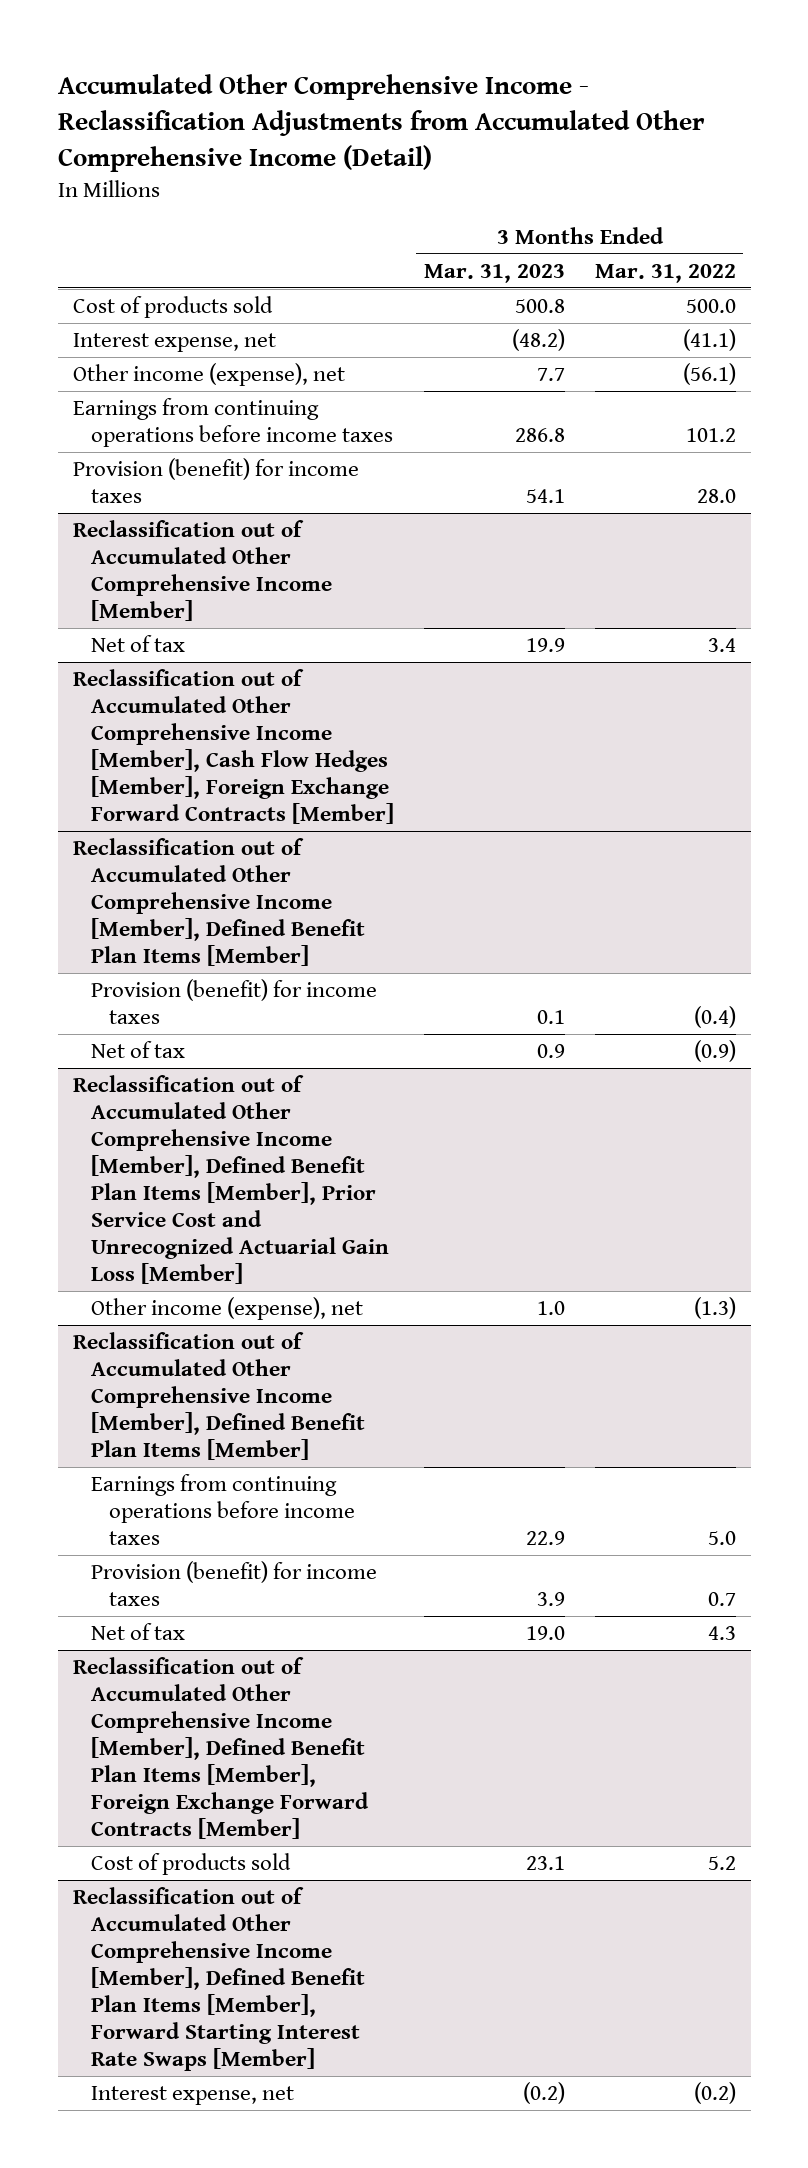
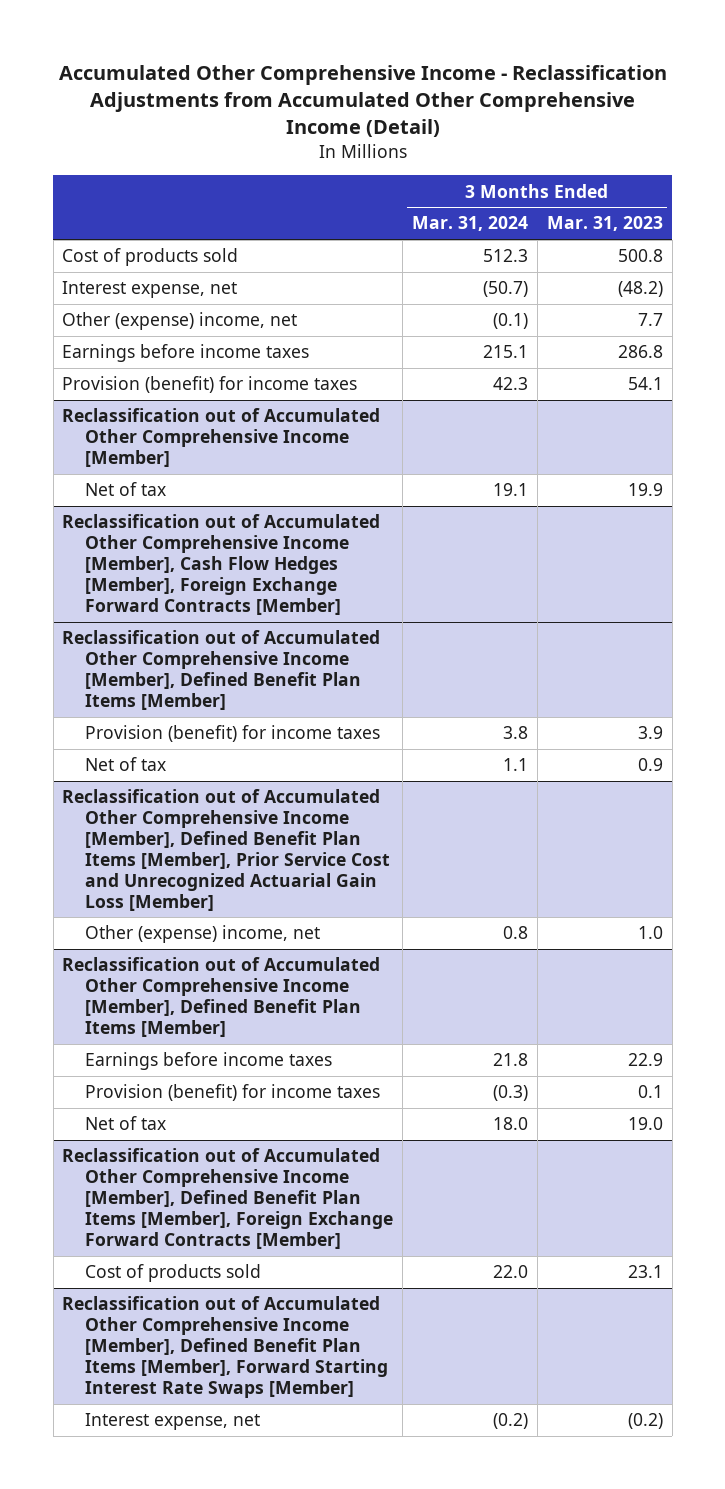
- | 3 Months Ended Mar. 31, 2023 | 3 Months Ended Mar. 31, 2022
+ | 3 Months Ended Mar. 31, 2024 | 3 Months Ended Mar. 31, 2023
- Other income (expense), net | 7.7 | (56.1)
- Earnings from continuing operations before income taxes | 286.8 | 101.2
+ Other (expense) income, net | (0.1) | 7.7
+ Earnings before income taxes | 215.1 | 286.8
@ Reclassification out of Accumulated Other Comprehensive Income [Member], Defined Benefit Plan Items [Member]
moved up: Provision (benefit) for income taxes | 3.8 | 3.9
@ Reclassification out of Accumulated Other Comprehensive Income [Member], Defined Benefit Plan Items [Member], Prior Service Cost and Unrecognized Actuarial Gain Loss [Member]
- Other income (expense), net | 1.0 | (1.3)
+ Other (expense) income, net | 0.8 | 1.0
@ Reclassification out of Accumulated Other Comprehensive Income [Member], Defined Benefit Plan Items [Member]
- Earnings from continuing operations before income taxes | 22.9 | 5.0
+ Earnings before income taxes | 21.8 | 22.9
moved down: Provision (benefit) for income taxes | (0.3) | 0.1

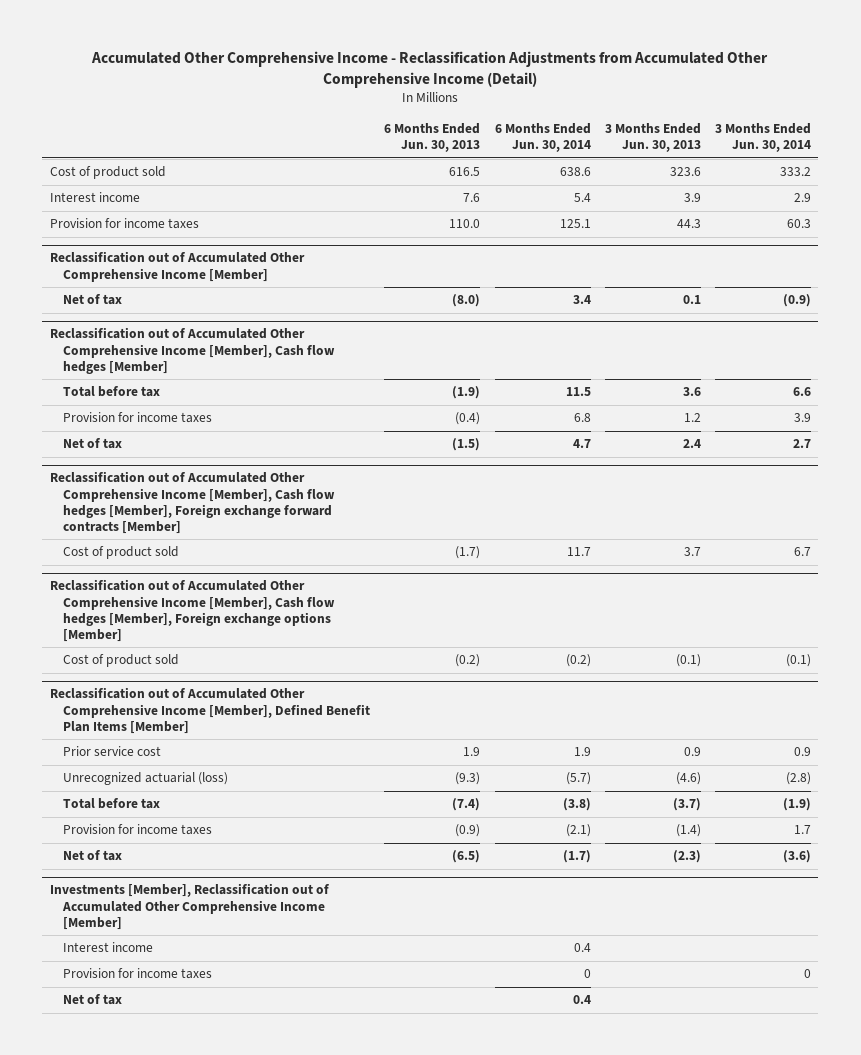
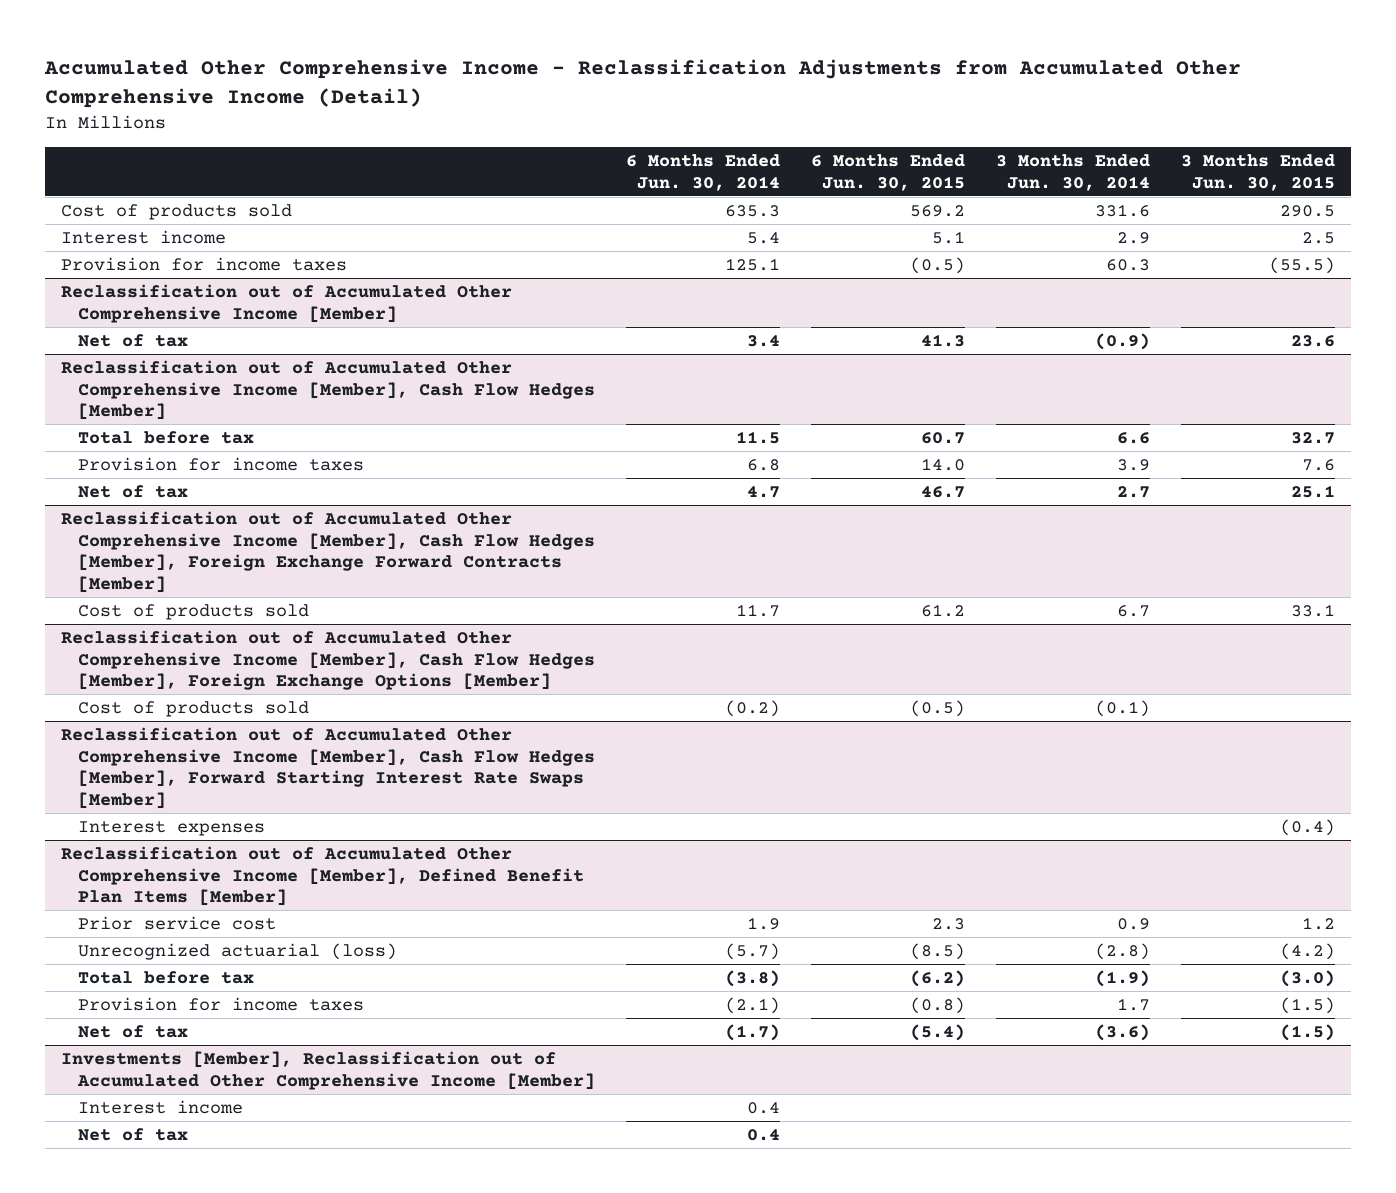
- | 6 Months Ended Jun. 30, 2013 | 6 Months Ended Jun. 30, 2014 | 3 Months Ended Jun. 30, 2013 | 3 Months Ended Jun. 30, 2014
+ | 6 Months Ended Jun. 30, 2014 | 6 Months Ended Jun. 30, 2015 | 3 Months Ended Jun. 30, 2014 | 3 Months Ended Jun. 30, 2015
- Cost of product sold | 616.5 | 638.6 | 323.6 | 333.2
+ Cost of products sold | 635.3 | 569.2 | 331.6 | 290.5
- Reclassification out of Accumulated Other Comprehensive Income [Member], Cash flow hedges [Member]
+ Reclassification out of Accumulated Other Comprehensive Income [Member], Cash Flow Hedges [Member]
- Reclassification out of Accumulated Other Comprehensive Income [Member], Cash flow hedges [Member], Foreign exchange forward contracts [Member]
- Cost of product sold | (1.7) | 11.7 | 3.7 | 6.7
- Reclassification out of Accumulated Other Comprehensive Income [Member], Cash flow hedges [Member], Foreign exchange options [Member]
- Cost of product sold | (0.2) | (0.2) | (0.1) | (0.1)
+ Reclassification out of Accumulated Other Comprehensive Income [Member], Cash Flow Hedges [Member], Foreign Exchange Forward Contracts [Member]
+ Cost of products sold | 11.7 | 61.2 | 6.7 | 33.1
+ Reclassification out of Accumulated Other Comprehensive Income [Member], Cash Flow Hedges [Member], Foreign Exchange Options [Member]
+ Cost of products sold | (0.2) | (0.5) | (0.1) |
+ Reclassification out of Accumulated Other Comprehensive Income [Member], Cash Flow Hedges [Member], Forward Starting Interest Rate Swaps [Member]
+ Interest expenses | | | | (0.4)
@ Investments [Member], Reclassification out of Accumulated Other Comprehensive Income [Member]
- Provision for income taxes | | 0 | | 0

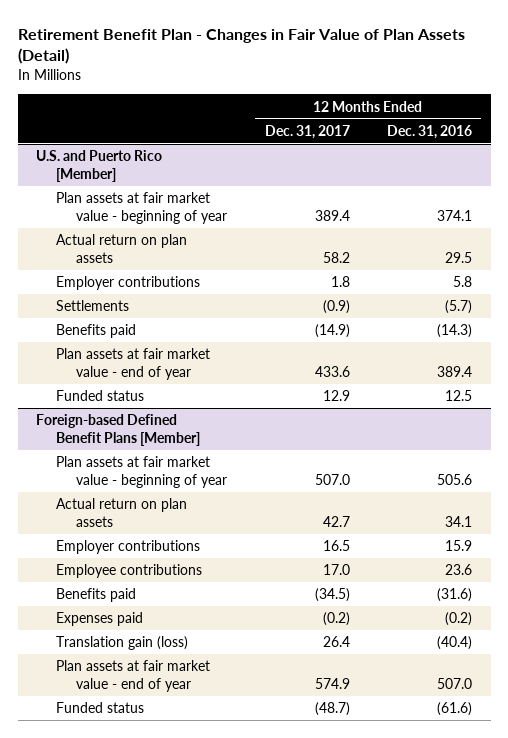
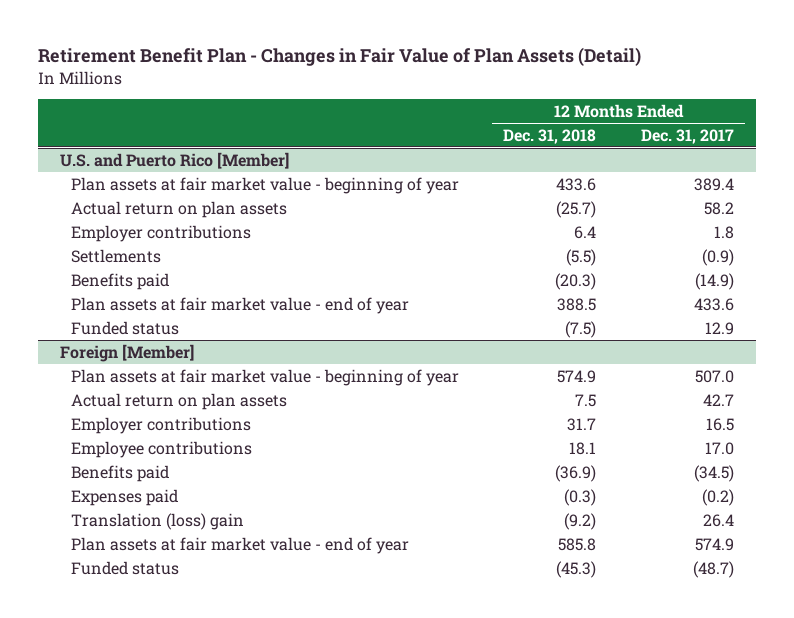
- | 12 Months Ended Dec. 31, 2017 | 12 Months Ended Dec. 31, 2016
+ | 12 Months Ended Dec. 31, 2018 | 12 Months Ended Dec. 31, 2017
- Foreign-based Defined Benefit Plans [Member]
+ Foreign [Member]
- Translation gain (loss) | 26.4 | (40.4)
+ Translation (loss) gain | (9.2) | 26.4

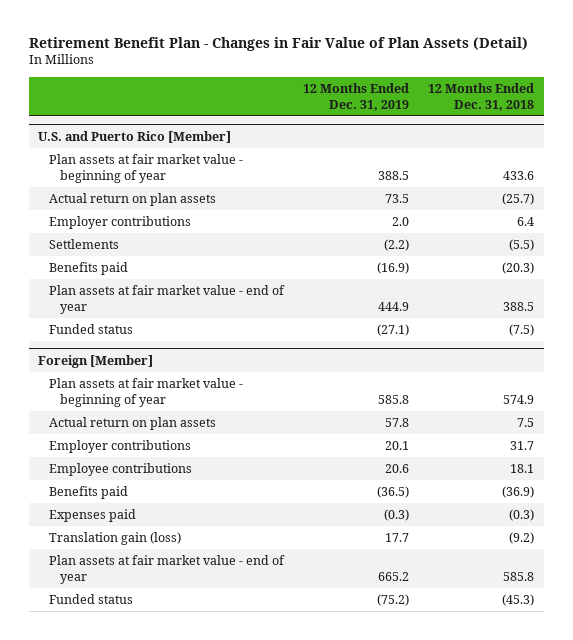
- | 12 Months Ended Dec. 31, 2018 | 12 Months Ended Dec. 31, 2017
+ | 12 Months Ended Dec. 31, 2019 | 12 Months Ended Dec. 31, 2018
@ Foreign [Member]
- Translation (loss) gain | (9.2) | 26.4
+ Translation gain (loss) | 17.7 | (9.2)

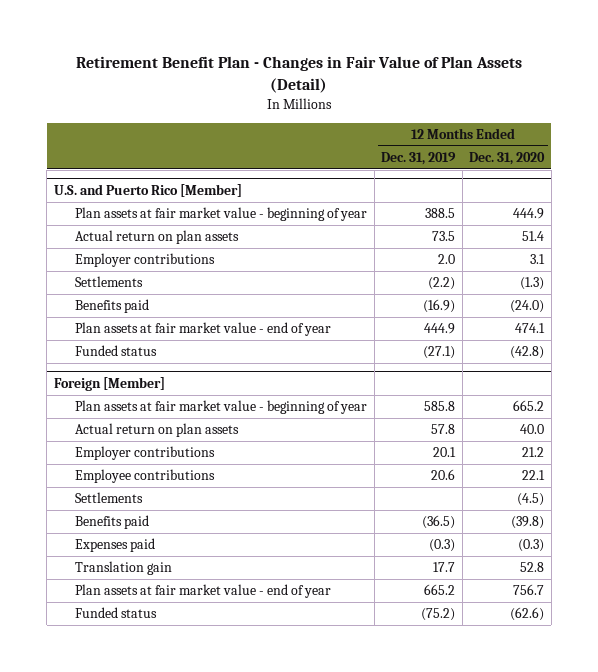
- | 12 Months Ended Dec. 31, 2019 | 12 Months Ended Dec. 31, 2018
+ | 12 Months Ended Dec. 31, 2019 | 12 Months Ended Dec. 31, 2020
@ Foreign [Member]
+ Settlements | | (4.5)
- Translation gain (loss) | 17.7 | (9.2)
+ Translation gain | 17.7 | 52.8

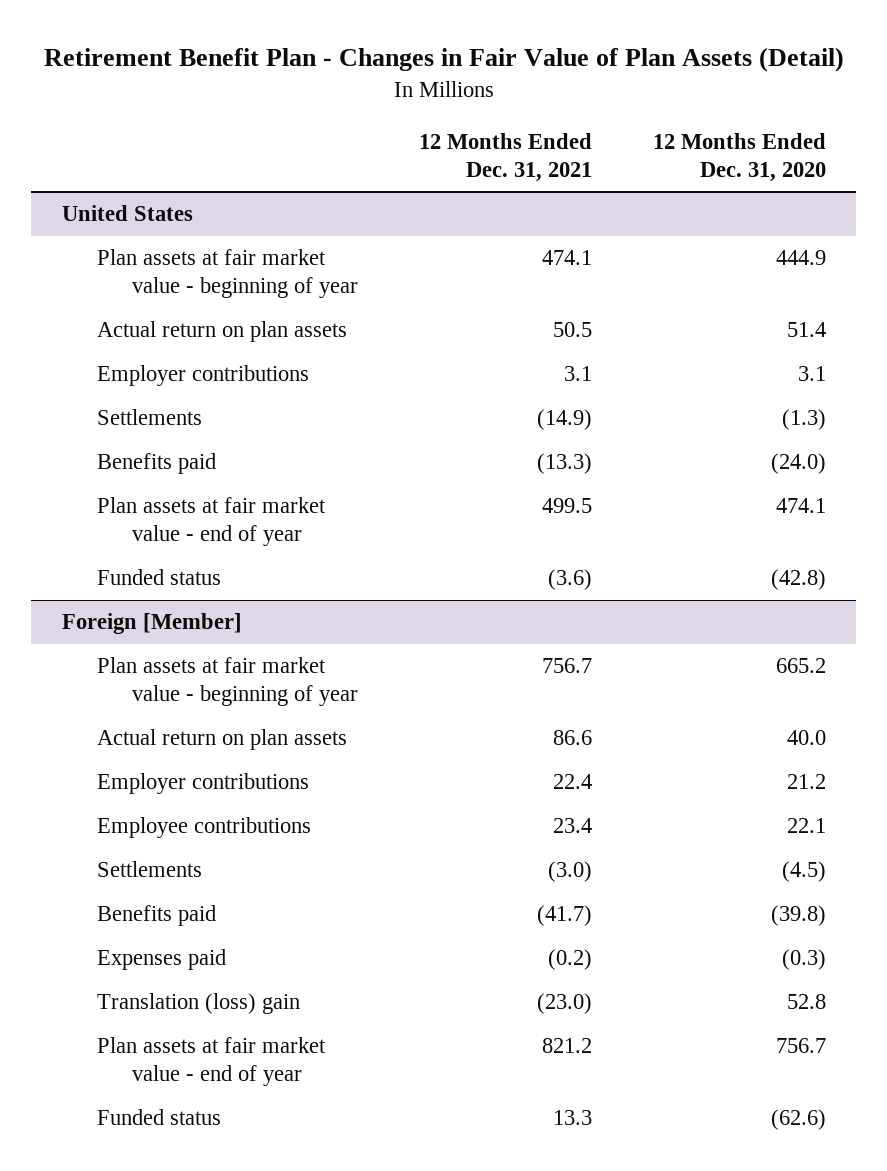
- | 12 Months Ended Dec. 31, 2019 | 12 Months Ended Dec. 31, 2020
+ | 12 Months Ended Dec. 31, 2021 | 12 Months Ended Dec. 31, 2020
- U.S. and Puerto Rico [Member]
+ United States
@ Foreign [Member]
- Translation gain | 17.7 | 52.8
+ Translation (loss) gain | (23.0) | 52.8

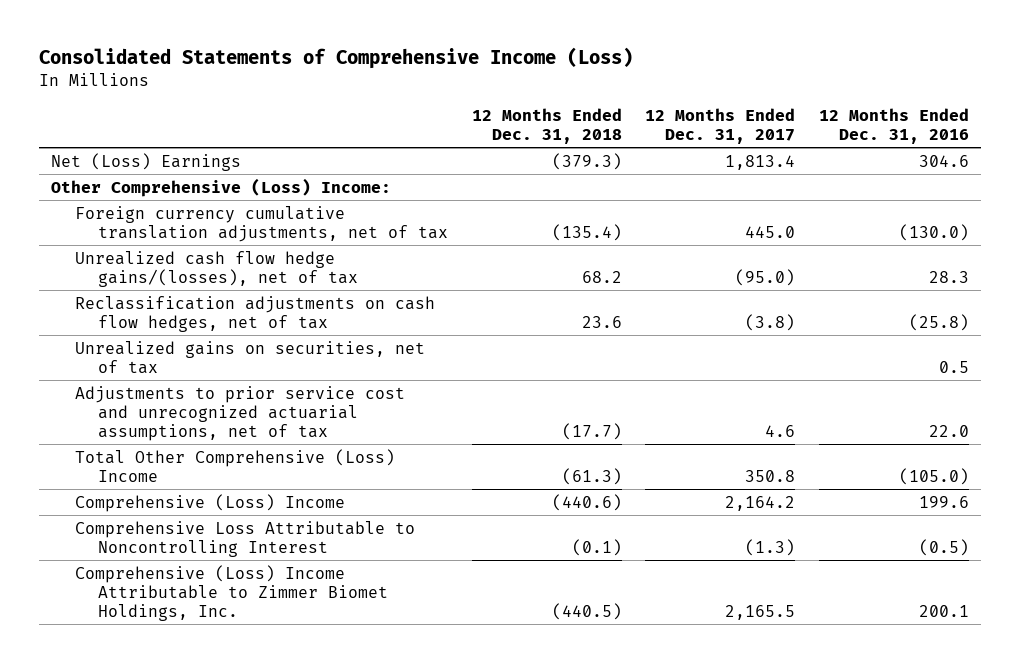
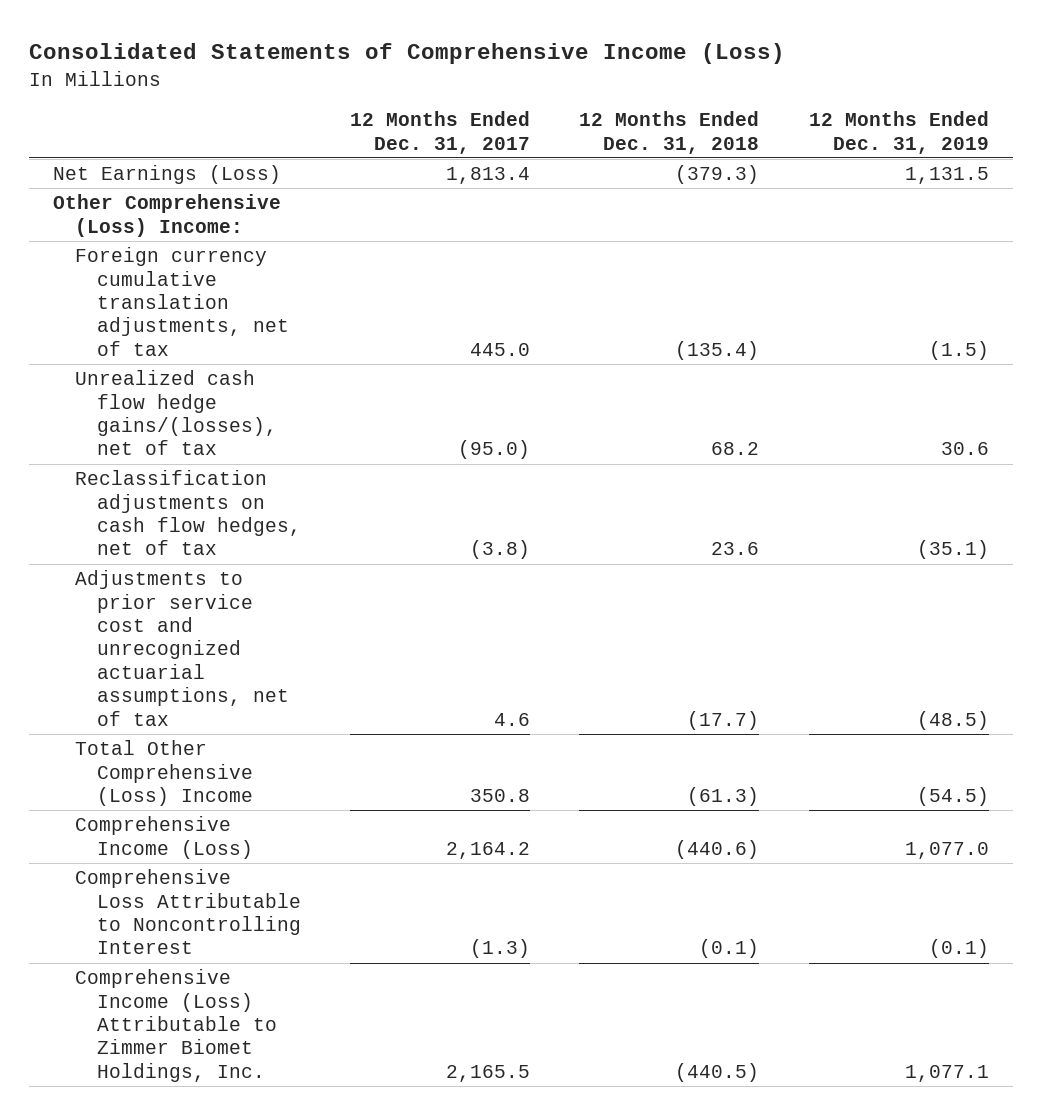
- | 12 Months Ended Dec. 31, 2018 | 12 Months Ended Dec. 31, 2017 | 12 Months Ended Dec. 31, 2016
+ | 12 Months Ended Dec. 31, 2017 | 12 Months Ended Dec. 31, 2018 | 12 Months Ended Dec. 31, 2019
- Net (Loss) Earnings | (379.3) | 1,813.4 | 304.6
+ Net Earnings (Loss) | 1,813.4 | (379.3) | 1,131.5
- Unrealized gains on securities, net of tax | | | 0.5
- Comprehensive (Loss) Income | (440.6) | 2,164.2 | 199.6
+ Comprehensive Income (Loss) | 2,164.2 | (440.6) | 1,077.0
- Comprehensive (Loss) Income Attributable to Zimmer Biomet Holdings, Inc. | (440.5) | 2,165.5 | 200.1
+ Comprehensive Income (Loss) Attributable to Zimmer Biomet Holdings, Inc. | 2,165.5 | (440.5) | 1,077.1

